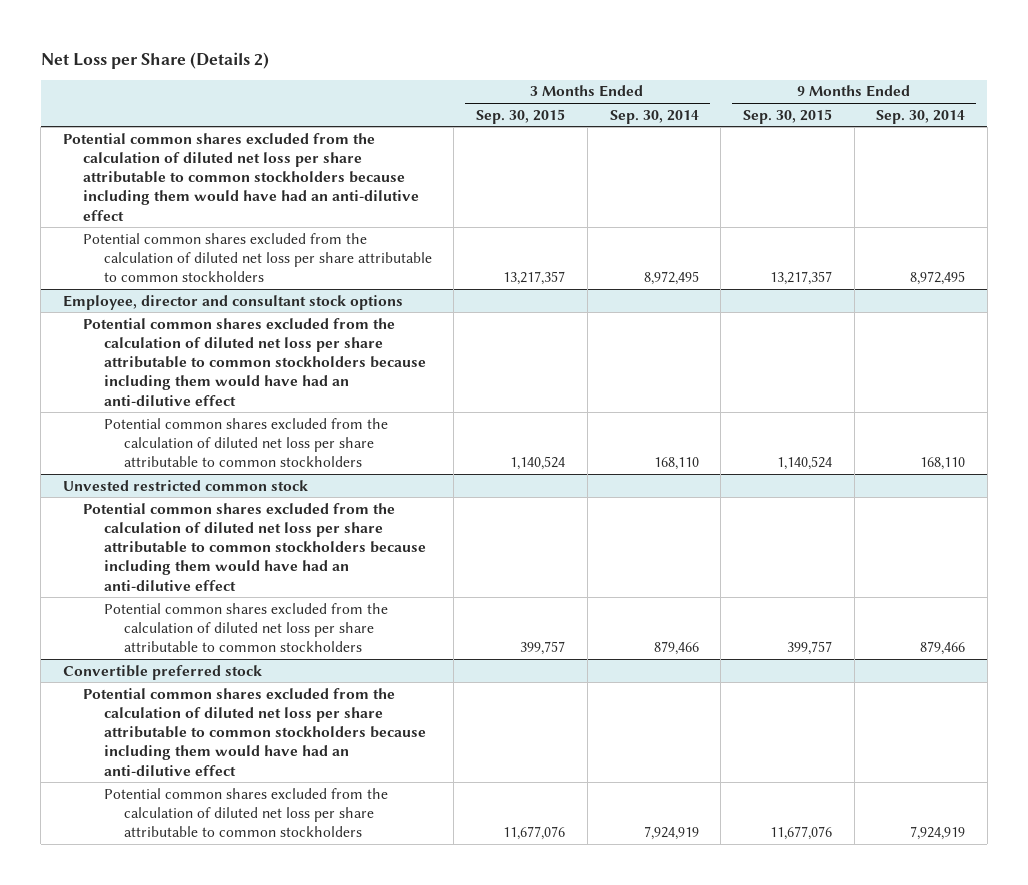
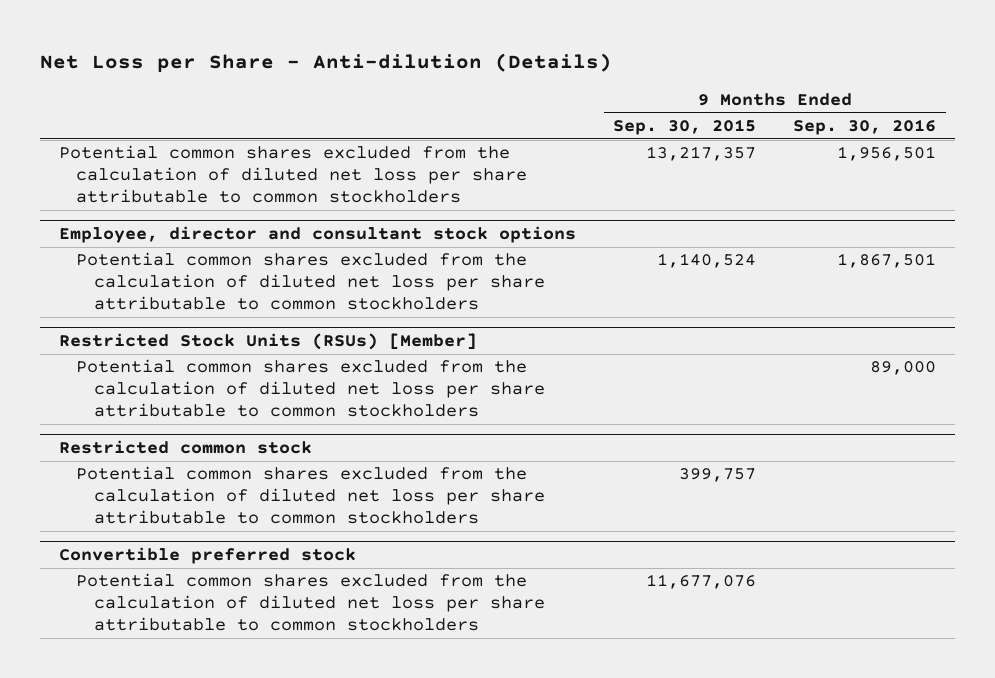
- Net Loss per Share (Details 2)
+ Net Loss per Share - Anti-dilution (Details)
- | 3 Months Ended Sep. 30, 2015 | 3 Months Ended Sep. 30, 2014 | 9 Months Ended Sep. 30, 2015 | 9 Months Ended Sep. 30, 2014
+ | 9 Months Ended Sep. 30, 2015 | 9 Months Ended Sep. 30, 2016
- Potential common shares excluded from the calculation of diluted net loss per share attributable to common stockholders because including them would have had an anti-dilutive effect
@ Employee, director and consultant stock options
- Potential common shares excluded from the calculation of diluted net loss per share attributable to common stockholders because including them would have had an anti-dilutive effect
- Unvested restricted common stock
- Potential common shares excluded from the calculation of diluted net loss per share attributable to common stockholders because including them would have had an anti-dilutive effect
+ Restricted Stock Units (RSUs) [Member]
+ Potential common shares excluded from the calculation of diluted net loss per share attributable to common stockholders | | 89,000
+ Restricted common stock
@ Convertible preferred stock
- Potential common shares excluded from the calculation of diluted net loss per share attributable to common stockholders because including them would have had an anti-dilutive effect

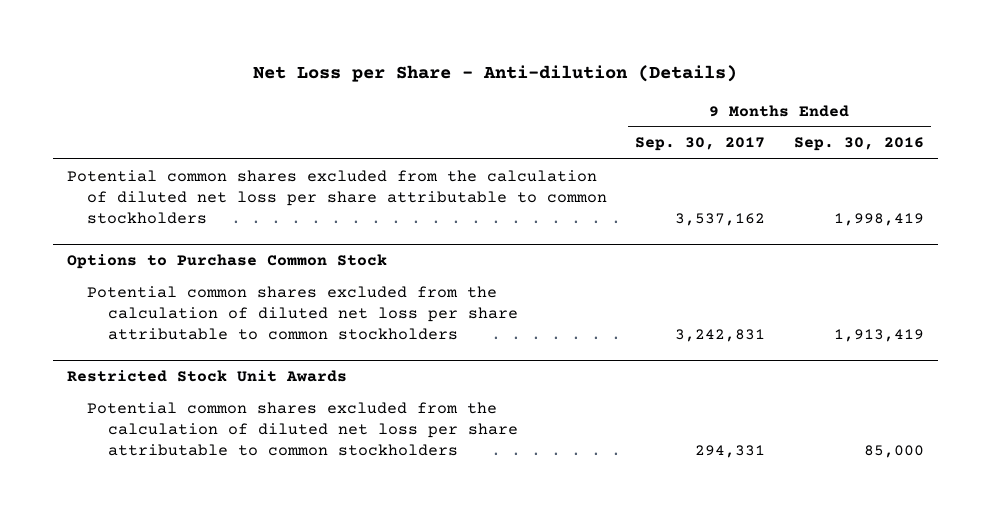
- | 9 Months Ended Sep. 30, 2015 | 9 Months Ended Sep. 30, 2016
+ | 9 Months Ended Sep. 30, 2017 | 9 Months Ended Sep. 30, 2016
- Potential common shares excluded from the calculation of diluted net loss per share attributable to common stockholders | 13,217,357 | 1,956,501
- Employee, director and consultant stock options
- Potential common shares excluded from the calculation of diluted net loss per share attributable to common stockholders | 1,140,524 | 1,867,501
- Restricted Stock Units (RSUs) [Member]
- Potential common shares excluded from the calculation of diluted net loss per share attributable to common stockholders | | 89,000
- Restricted common stock
- Potential common shares excluded from the calculation of diluted net loss per share attributable to common stockholders | 399,757 |
- Convertible preferred stock
- Potential common shares excluded from the calculation of diluted net loss per share attributable to common stockholders | 11,677,076 |
+ Potential common shares excluded from the calculation of diluted net loss per share attributable to common stockholders | 3,537,162 | 1,998,419
+ Options to Purchase Common Stock
+ Potential common shares excluded from the calculation of diluted net loss per share attributable to common stockholders | 3,242,831 | 1,913,419
+ Restricted Stock Unit Awards
+ Potential common shares excluded from the calculation of diluted net loss per share attributable to common stockholders | 294,331 | 85,000

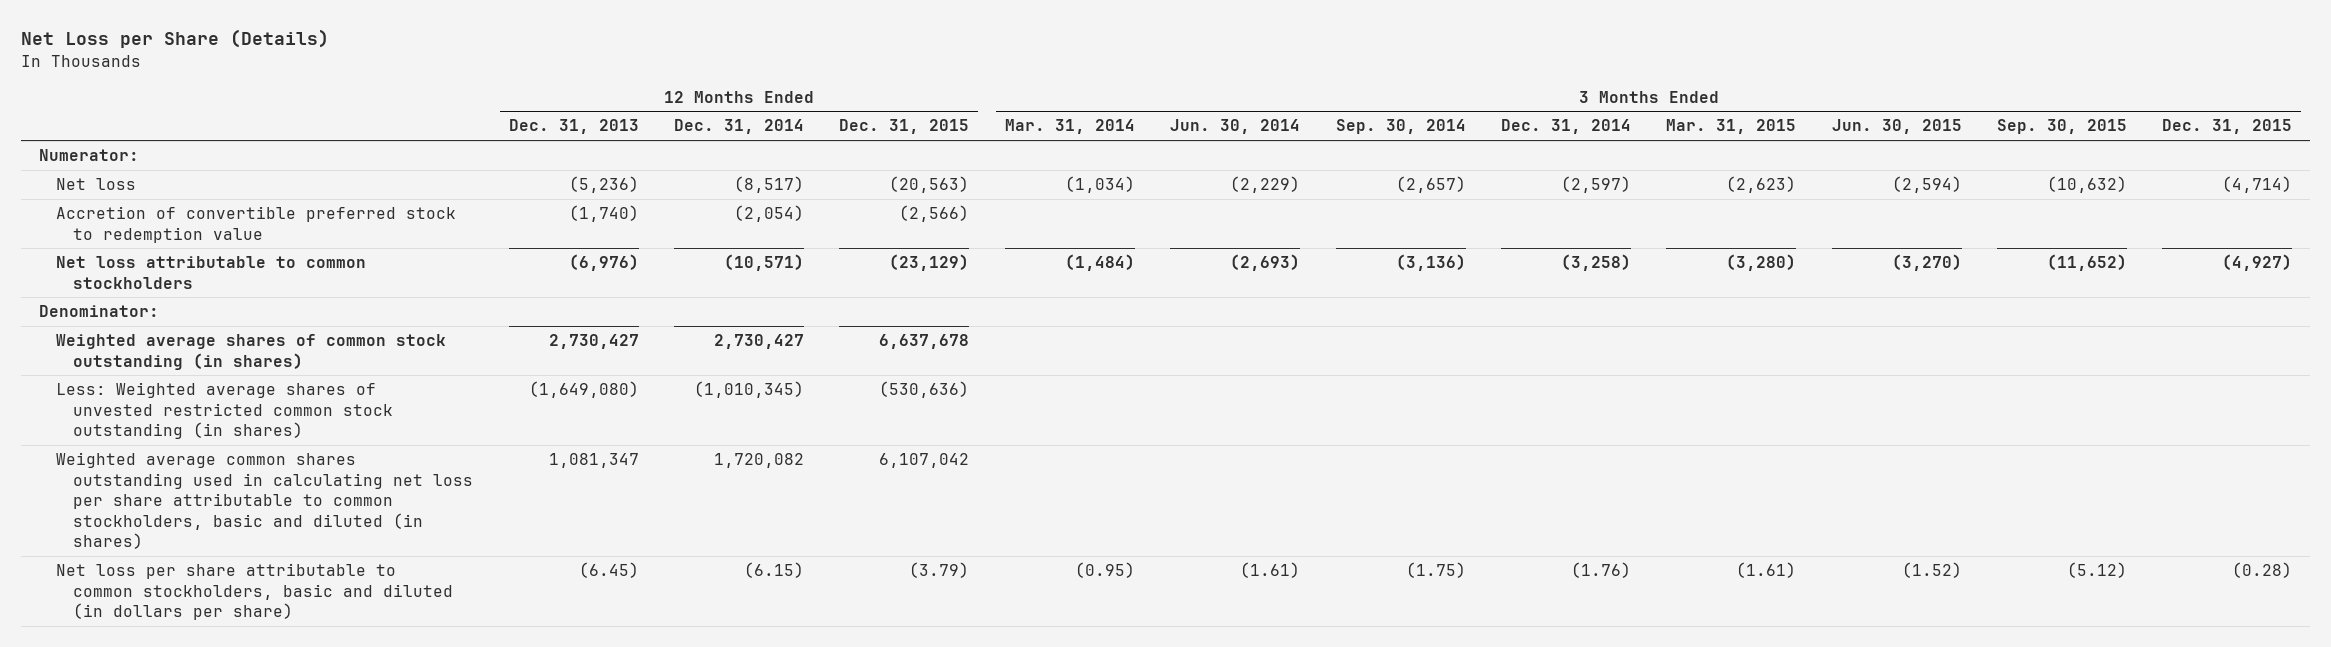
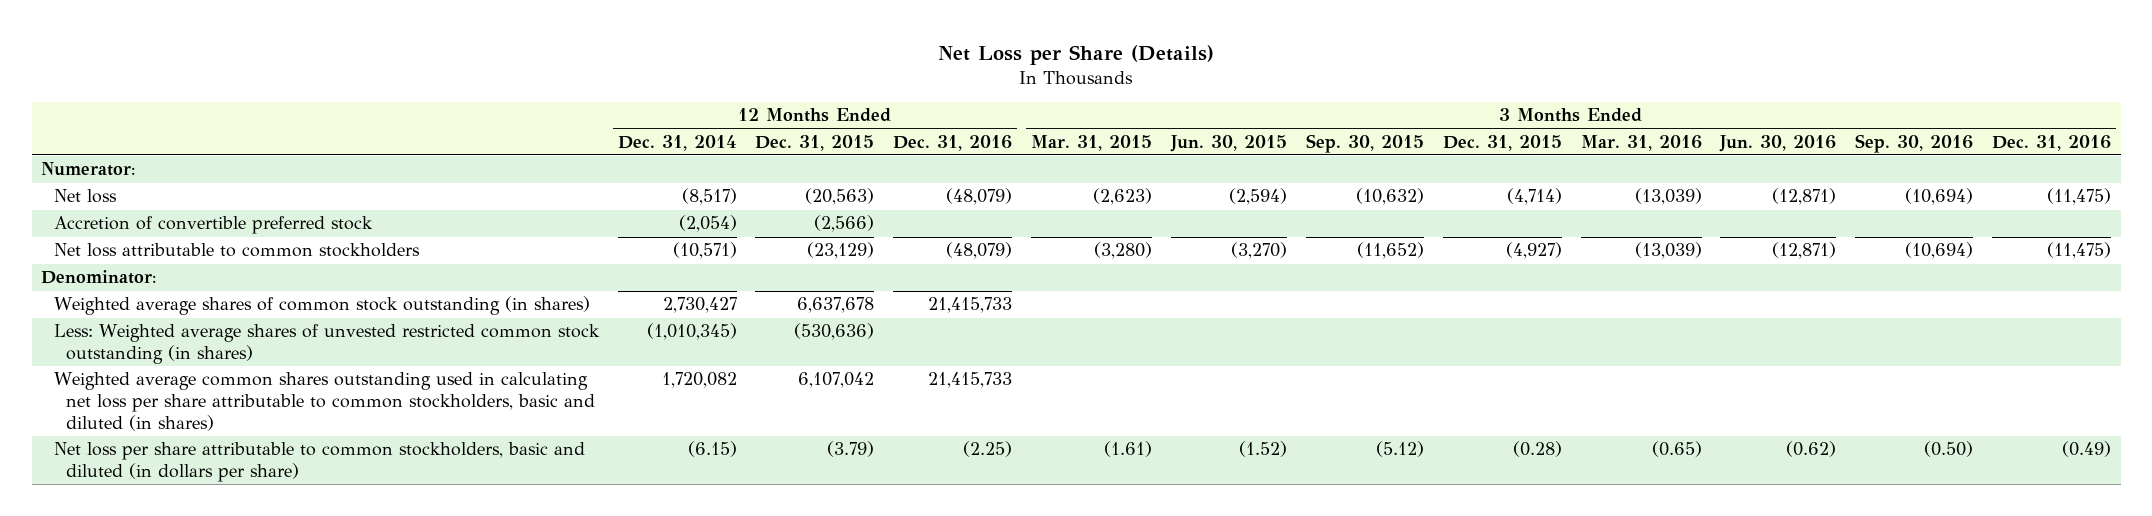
- | 12 Months Ended Dec. 31, 2013 | 12 Months Ended Dec. 31, 2014 | 12 Months Ended Dec. 31, 2015 | 3 Months Ended Mar. 31, 2014 | 3 Months Ended Jun. 30, 2014 | 3 Months Ended Sep. 30, 2014 | 3 Months Ended Dec. 31, 2014 | 3 Months Ended Mar. 31, 2015 | 3 Months Ended Jun. 30, 2015 | 3 Months Ended Sep. 30, 2015 | 3 Months Ended Dec. 31, 2015
+ | 12 Months Ended Dec. 31, 2014 | 12 Months Ended Dec. 31, 2015 | 12 Months Ended Dec. 31, 2016 | 3 Months Ended Mar. 31, 2015 | 3 Months Ended Jun. 30, 2015 | 3 Months Ended Sep. 30, 2015 | 3 Months Ended Dec. 31, 2015 | 3 Months Ended Mar. 31, 2016 | 3 Months Ended Jun. 30, 2016 | 3 Months Ended Sep. 30, 2016 | 3 Months Ended Dec. 31, 2016
- Accretion of convertible preferred stock to redemption value | (1,740) | (2,054) | (2,566) | | | | | | | |
+ Accretion of convertible preferred stock | (2,054) | (2,566) | | | | | | | | |

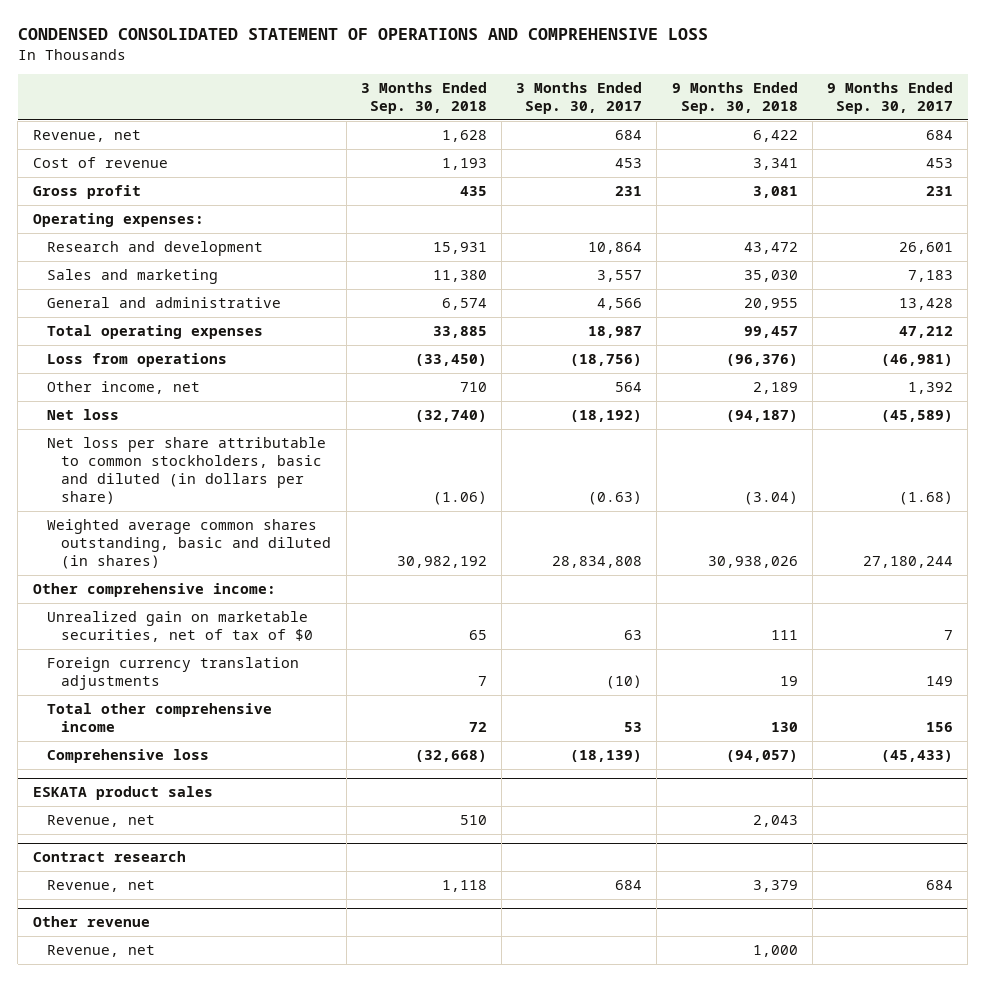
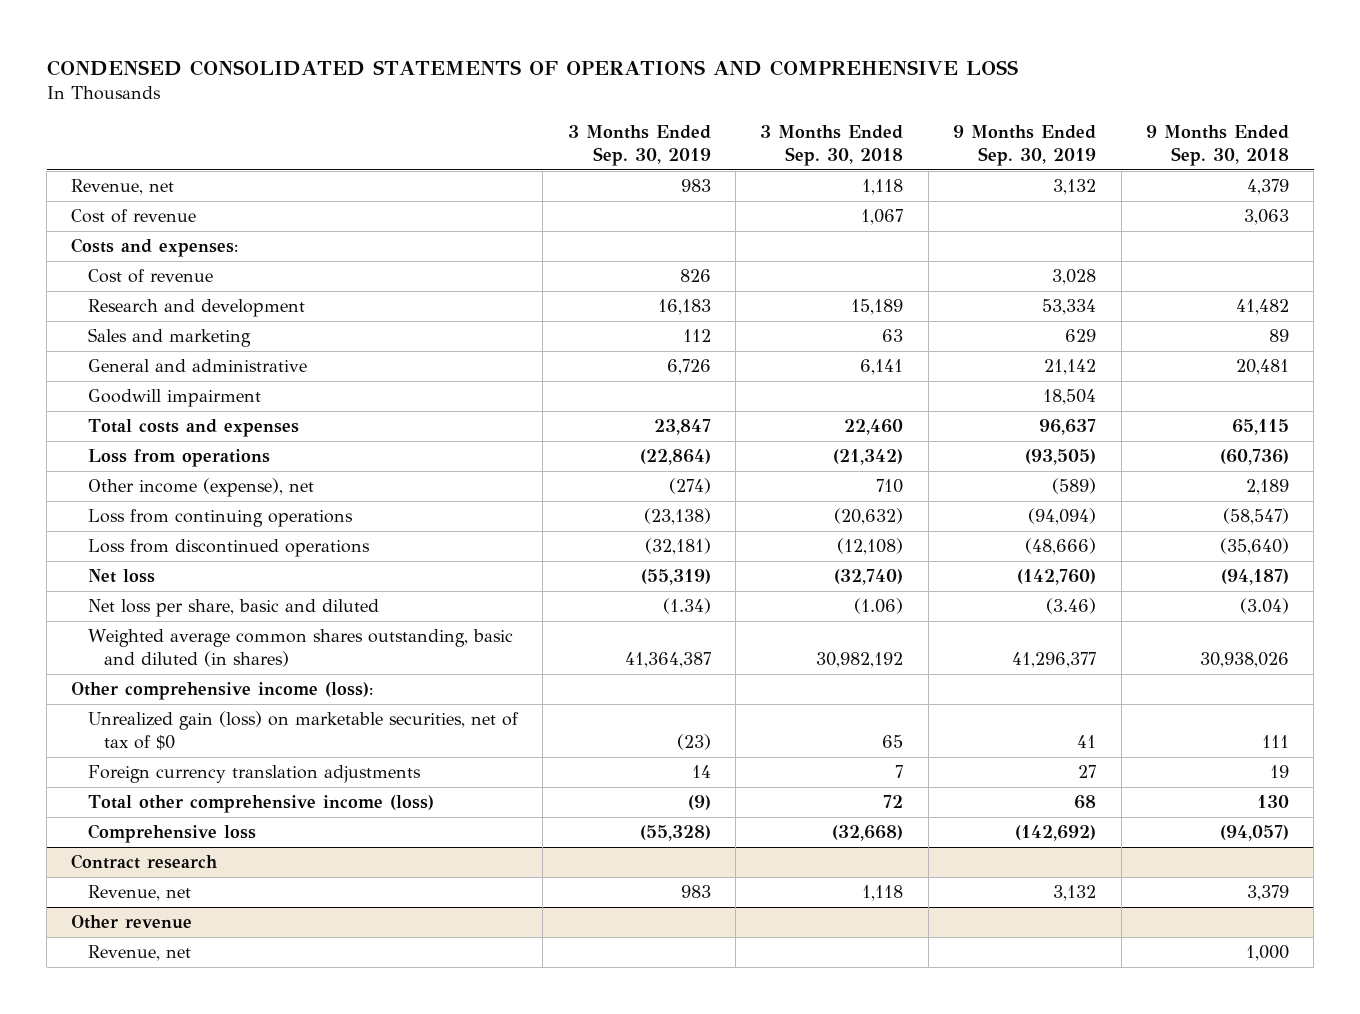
- CONDENSED CONSOLIDATED STATEMENT OF OPERATIONS AND COMPREHENSIVE LOSS
+ CONDENSED CONSOLIDATED STATEMENTS OF OPERATIONS AND COMPREHENSIVE LOSS
- | 3 Months Ended Sep. 30, 2018 | 3 Months Ended Sep. 30, 2017 | 9 Months Ended Sep. 30, 2018 | 9 Months Ended Sep. 30, 2017
+ | 3 Months Ended Sep. 30, 2019 | 3 Months Ended Sep. 30, 2018 | 9 Months Ended Sep. 30, 2019 | 9 Months Ended Sep. 30, 2018
- Revenue, net | 1,628 | 684 | 6,422 | 684
- Cost of revenue | 1,193 | 453 | 3,341 | 453
- Gross profit | 435 | 231 | 3,081 | 231
- Operating expenses:
- Research and development | 15,931 | 10,864 | 43,472 | 26,601
- Sales and marketing | 11,380 | 3,557 | 35,030 | 7,183
- General and administrative | 6,574 | 4,566 | 20,955 | 13,428
- Total operating expenses | 33,885 | 18,987 | 99,457 | 47,212
- Loss from operations | (33,450) | (18,756) | (96,376) | (46,981)
- Other income, net | 710 | 564 | 2,189 | 1,392
+ Revenue, net | 983 | 1,118 | 3,132 | 4,379
+ Cost of revenue | | 1,067 | | 3,063
+ Costs and expenses:
+ Cost of revenue | 826 | | 3,028 |
+ Research and development | 16,183 | 15,189 | 53,334 | 41,482
+ Sales and marketing | 112 | 63 | 629 | 89
+ General and administrative | 6,726 | 6,141 | 21,142 | 20,481
+ Goodwill impairment | | | 18,504 |
+ Total costs and expenses | 23,847 | 22,460 | 96,637 | 65,115
+ Loss from operations | (22,864) | (21,342) | (93,505) | (60,736)
+ Other income (expense), net | (274) | 710 | (589) | 2,189
+ Loss from continuing operations | (23,138) | (20,632) | (94,094) | (58,547)
+ Loss from discontinued operations | (32,181) | (12,108) | (48,666) | (35,640)
- Net loss per share attributable to common stockholders, basic and diluted (in dollars per share) | (1.06) | (0.63) | (3.04) | (1.68)
+ Net loss per share, basic and diluted | (1.34) | (1.06) | (3.46) | (3.04)
- Other comprehensive income:
- Unrealized gain on marketable securities, net of tax of $0 | 65 | 63 | 111 | 7
+ Other comprehensive income (loss):
+ Unrealized gain (loss) on marketable securities, net of tax of $0 | (23) | 65 | 41 | 111
- Total other comprehensive income | 72 | 53 | 130 | 156
+ Total other comprehensive income (loss) | (9) | 72 | 68 | 130
- ESKATA product sales
- Revenue, net | 510 | | 2,043 |

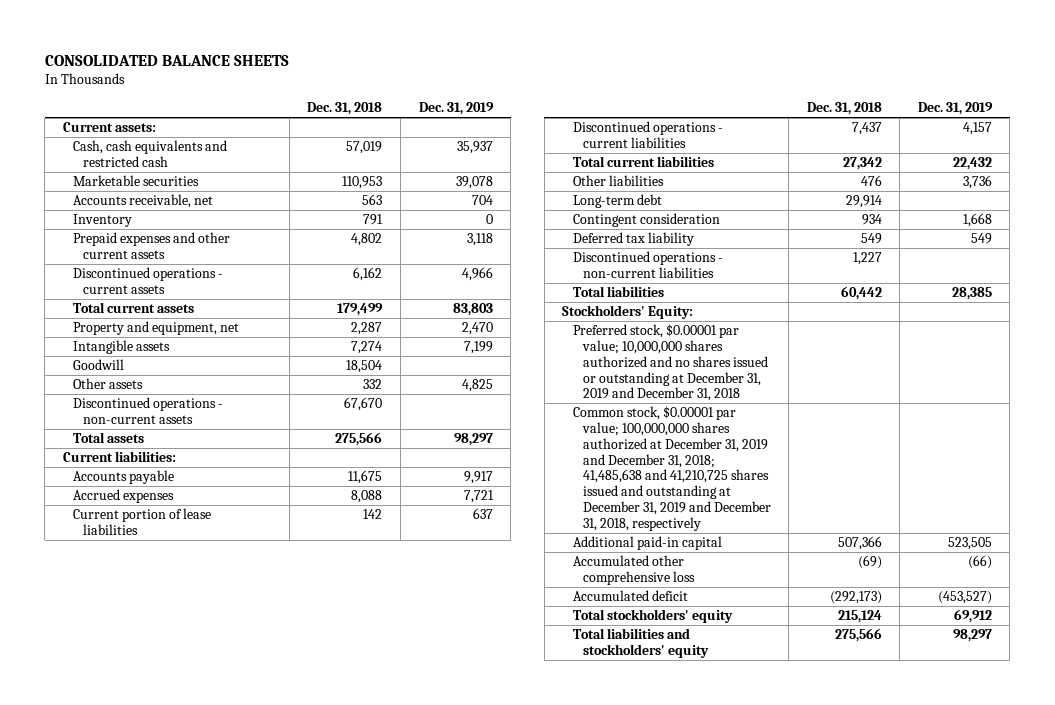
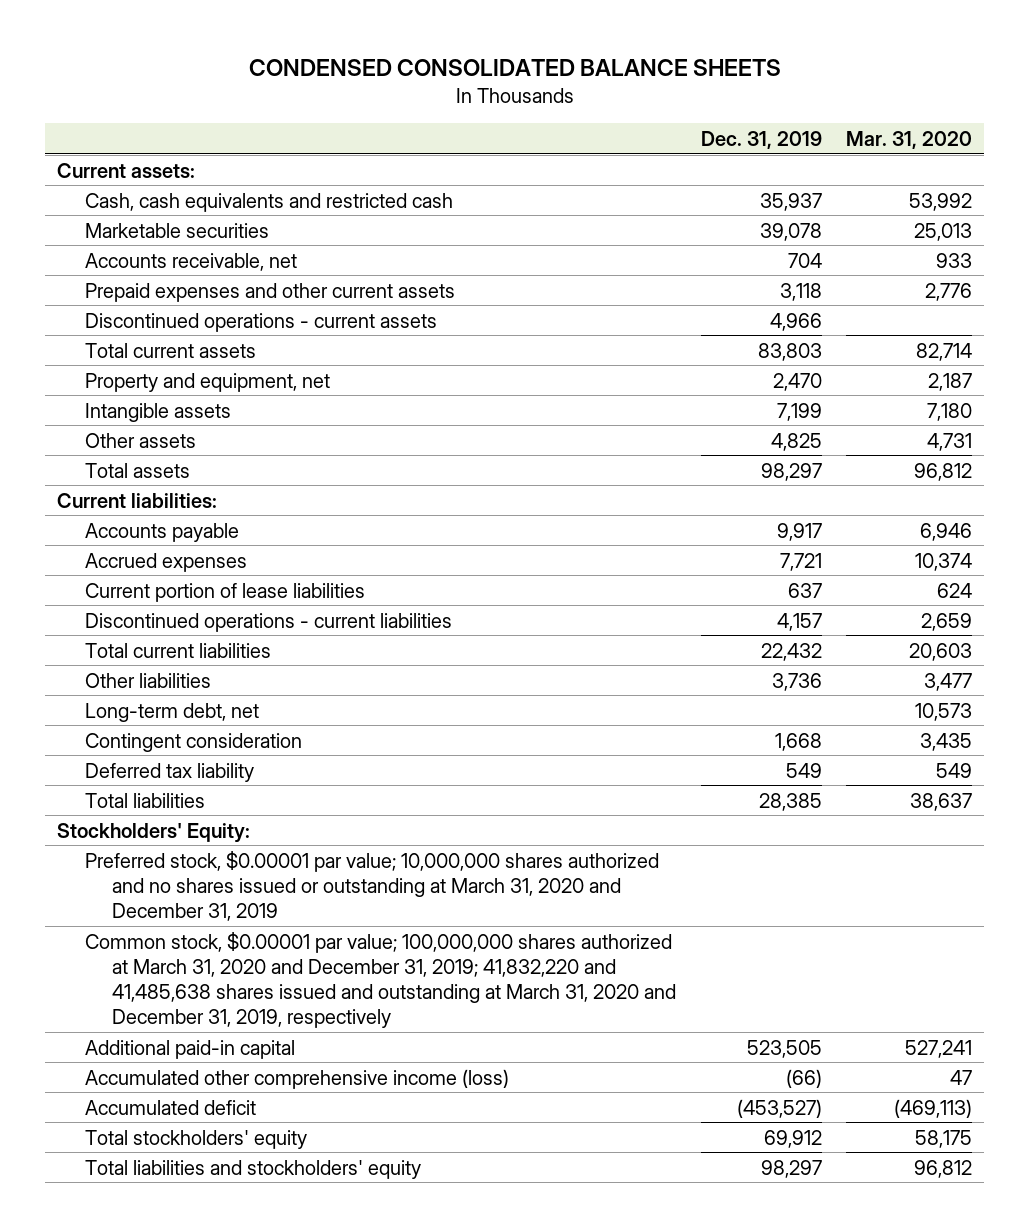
- CONSOLIDATED BALANCE SHEETS
+ CONDENSED CONSOLIDATED BALANCE SHEETS
- | Dec. 31, 2018 | Dec. 31, 2019
+ | Dec. 31, 2019 | Mar. 31, 2020
- Inventory | 791 | 0
- Goodwill | 18,504 |
- Discontinued operations - non-current assets | 67,670 |
- Long-term debt | 29,914 |
+ Long-term debt, net | | 10,573
- Discontinued operations - non-current liabilities | 1,227 |
- Preferred stock, $0.00001 par value; 10,000,000 shares authorized and no shares issued or outstanding at December 31, 2019 and December 31, 2018
- Common stock, $0.00001 par value; 100,000,000 shares authorized at December 31, 2019 and December 31, 2018; 41,485,638 and 41,210,725 shares issued and outstanding at December 31, 2019 and December 31, 2018, respectively
+ Preferred stock, $0.00001 par value; 10,000,000 shares authorized and no shares issued or outstanding at March 31, 2020 and December 31, 2019
+ Common stock, $0.00001 par value; 100,000,000 shares authorized at March 31, 2020 and December 31, 2019; 41,832,220 and 41,485,638 shares issued and outstanding at March 31, 2020 and December 31, 2019, respectively
- Accumulated other comprehensive loss | (69) | (66)
+ Accumulated other comprehensive income (loss) | (66) | 47

